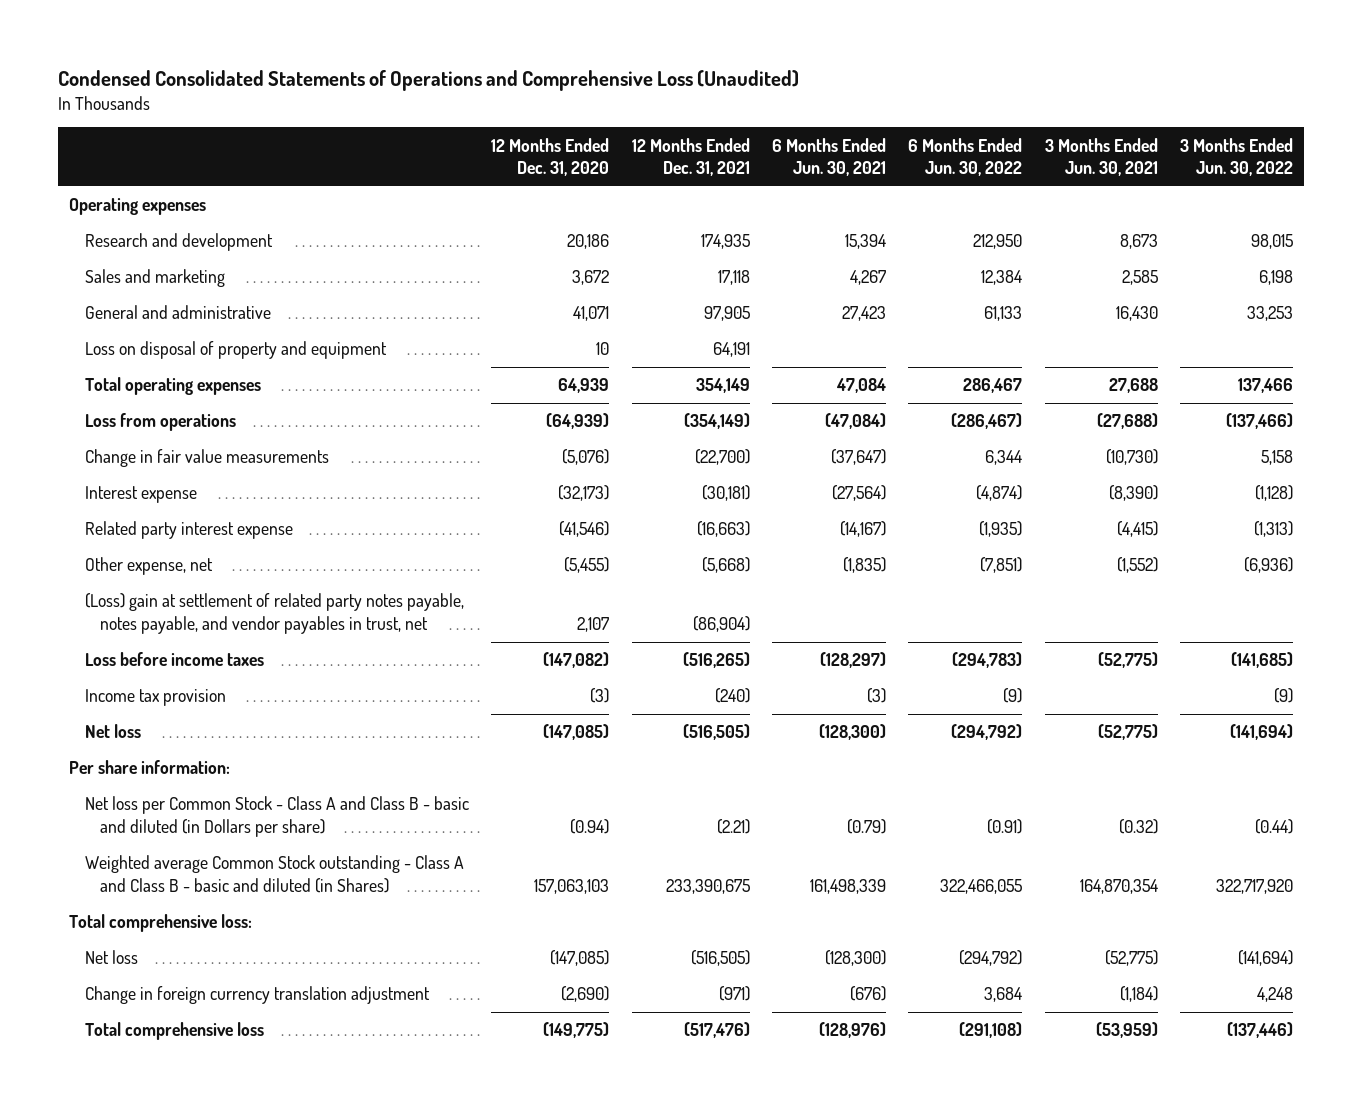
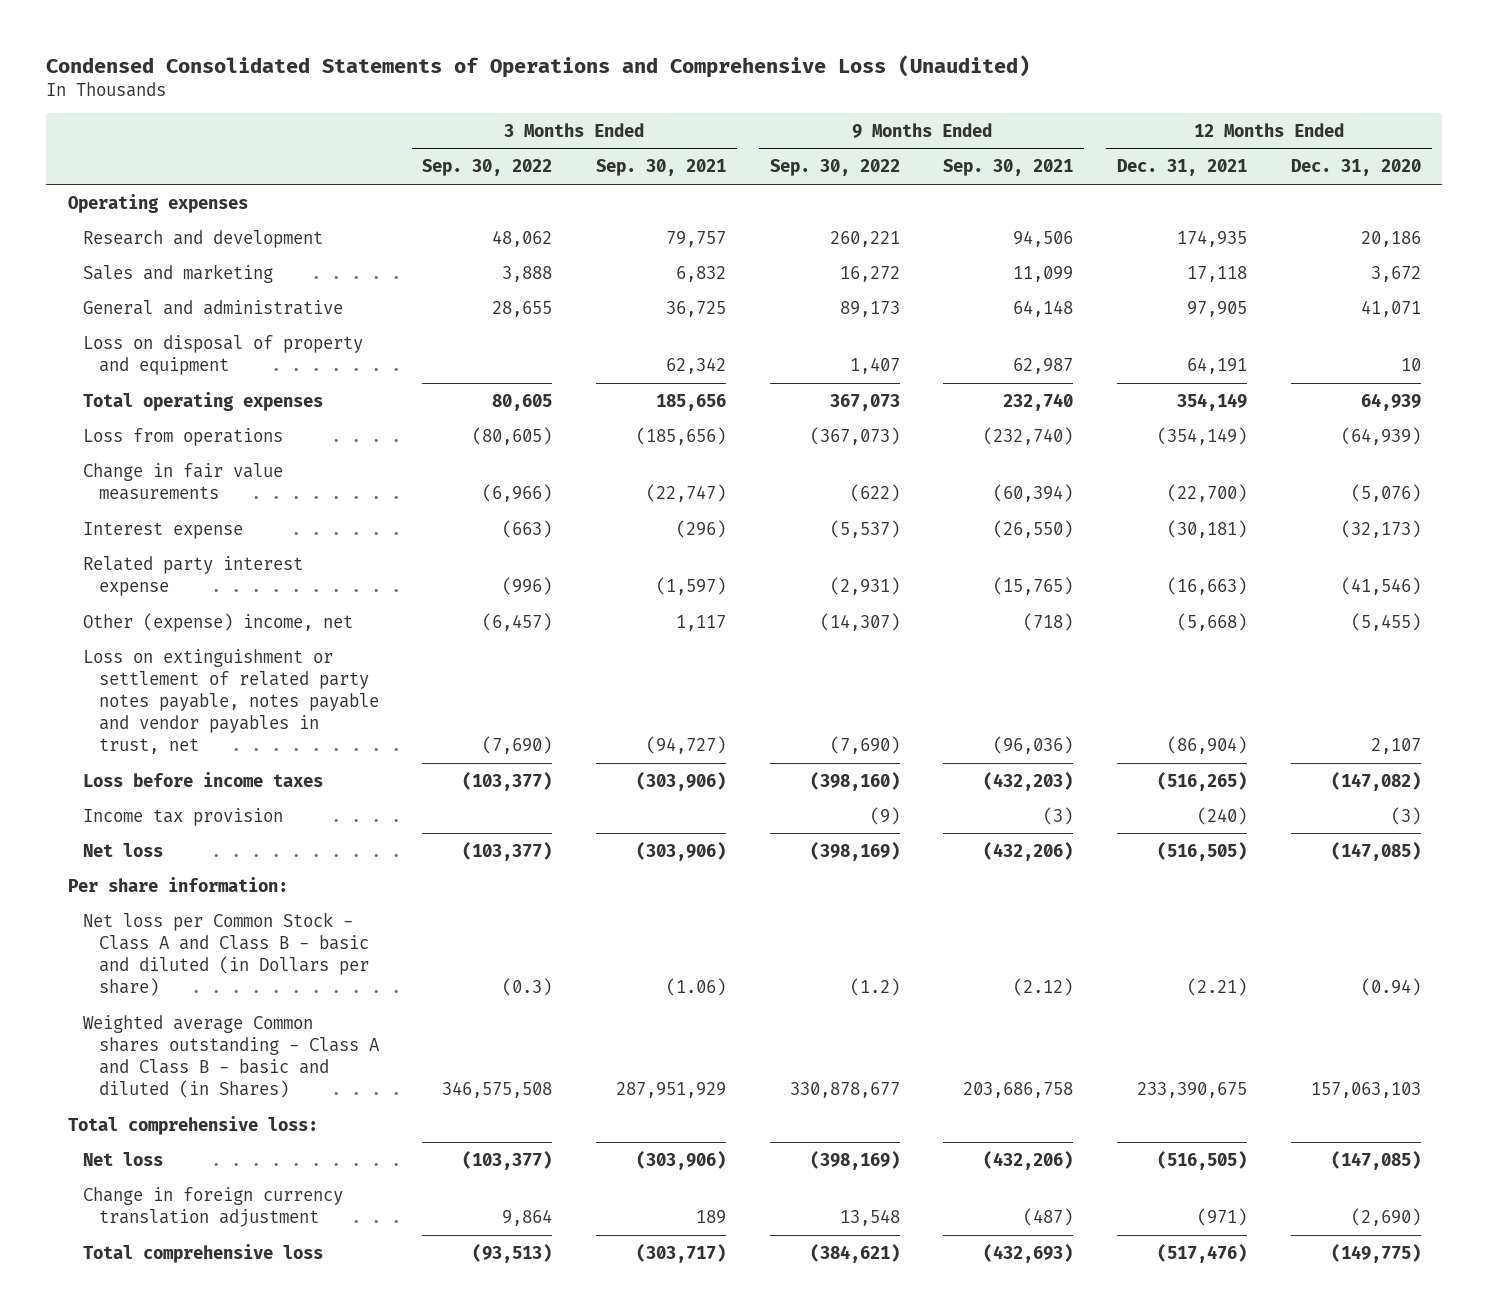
- | 12 Months Ended Dec. 31, 2020 | 12 Months Ended Dec. 31, 2021 | 6 Months Ended Jun. 30, 2021 | 6 Months Ended Jun. 30, 2022 | 3 Months Ended Jun. 30, 2021 | 3 Months Ended Jun. 30, 2022
+ | 3 Months Ended Sep. 30, 2022 | 3 Months Ended Sep. 30, 2021 | 9 Months Ended Sep. 30, 2022 | 9 Months Ended Sep. 30, 2021 | 12 Months Ended Dec. 31, 2021 | 12 Months Ended Dec. 31, 2020
- Other expense, net | (5,455) | (5,668) | (1,835) | (7,851) | (1,552) | (6,936)
- (Loss) gain at settlement of related party notes payable, notes payable, and vendor payables in trust, net | 2,107 | (86,904) | | | |
+ Other (expense) income, net | (6,457) | 1,117 | (14,307) | (718) | (5,668) | (5,455)
+ Loss on extinguishment or settlement of related party notes payable, notes payable and vendor payables in trust, net | (7,690) | (94,727) | (7,690) | (96,036) | (86,904) | 2,107
- Weighted average Common Stock outstanding - Class A and Class B - basic and diluted (in Shares) | 157,063,103 | 233,390,675 | 161,498,339 | 322,466,055 | 164,870,354 | 322,717,920
+ Weighted average Common shares outstanding - Class A and Class B - basic and diluted (in Shares) | 346,575,508 | 287,951,929 | 330,878,677 | 203,686,758 | 233,390,675 | 157,063,103

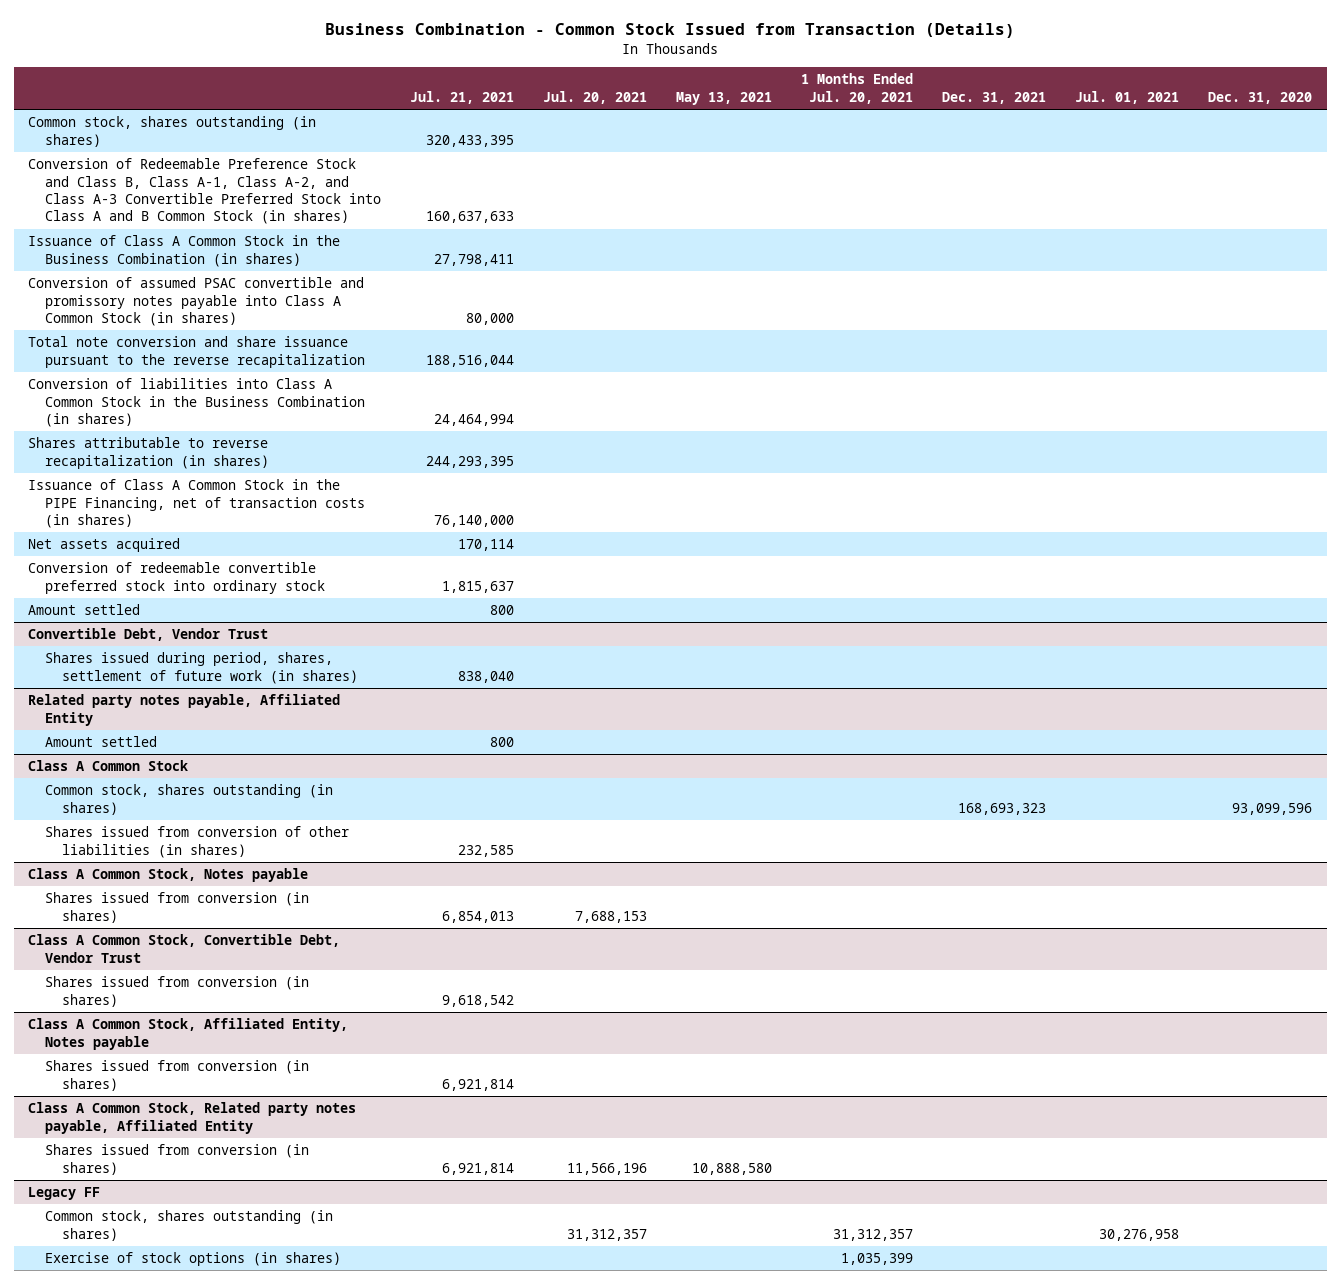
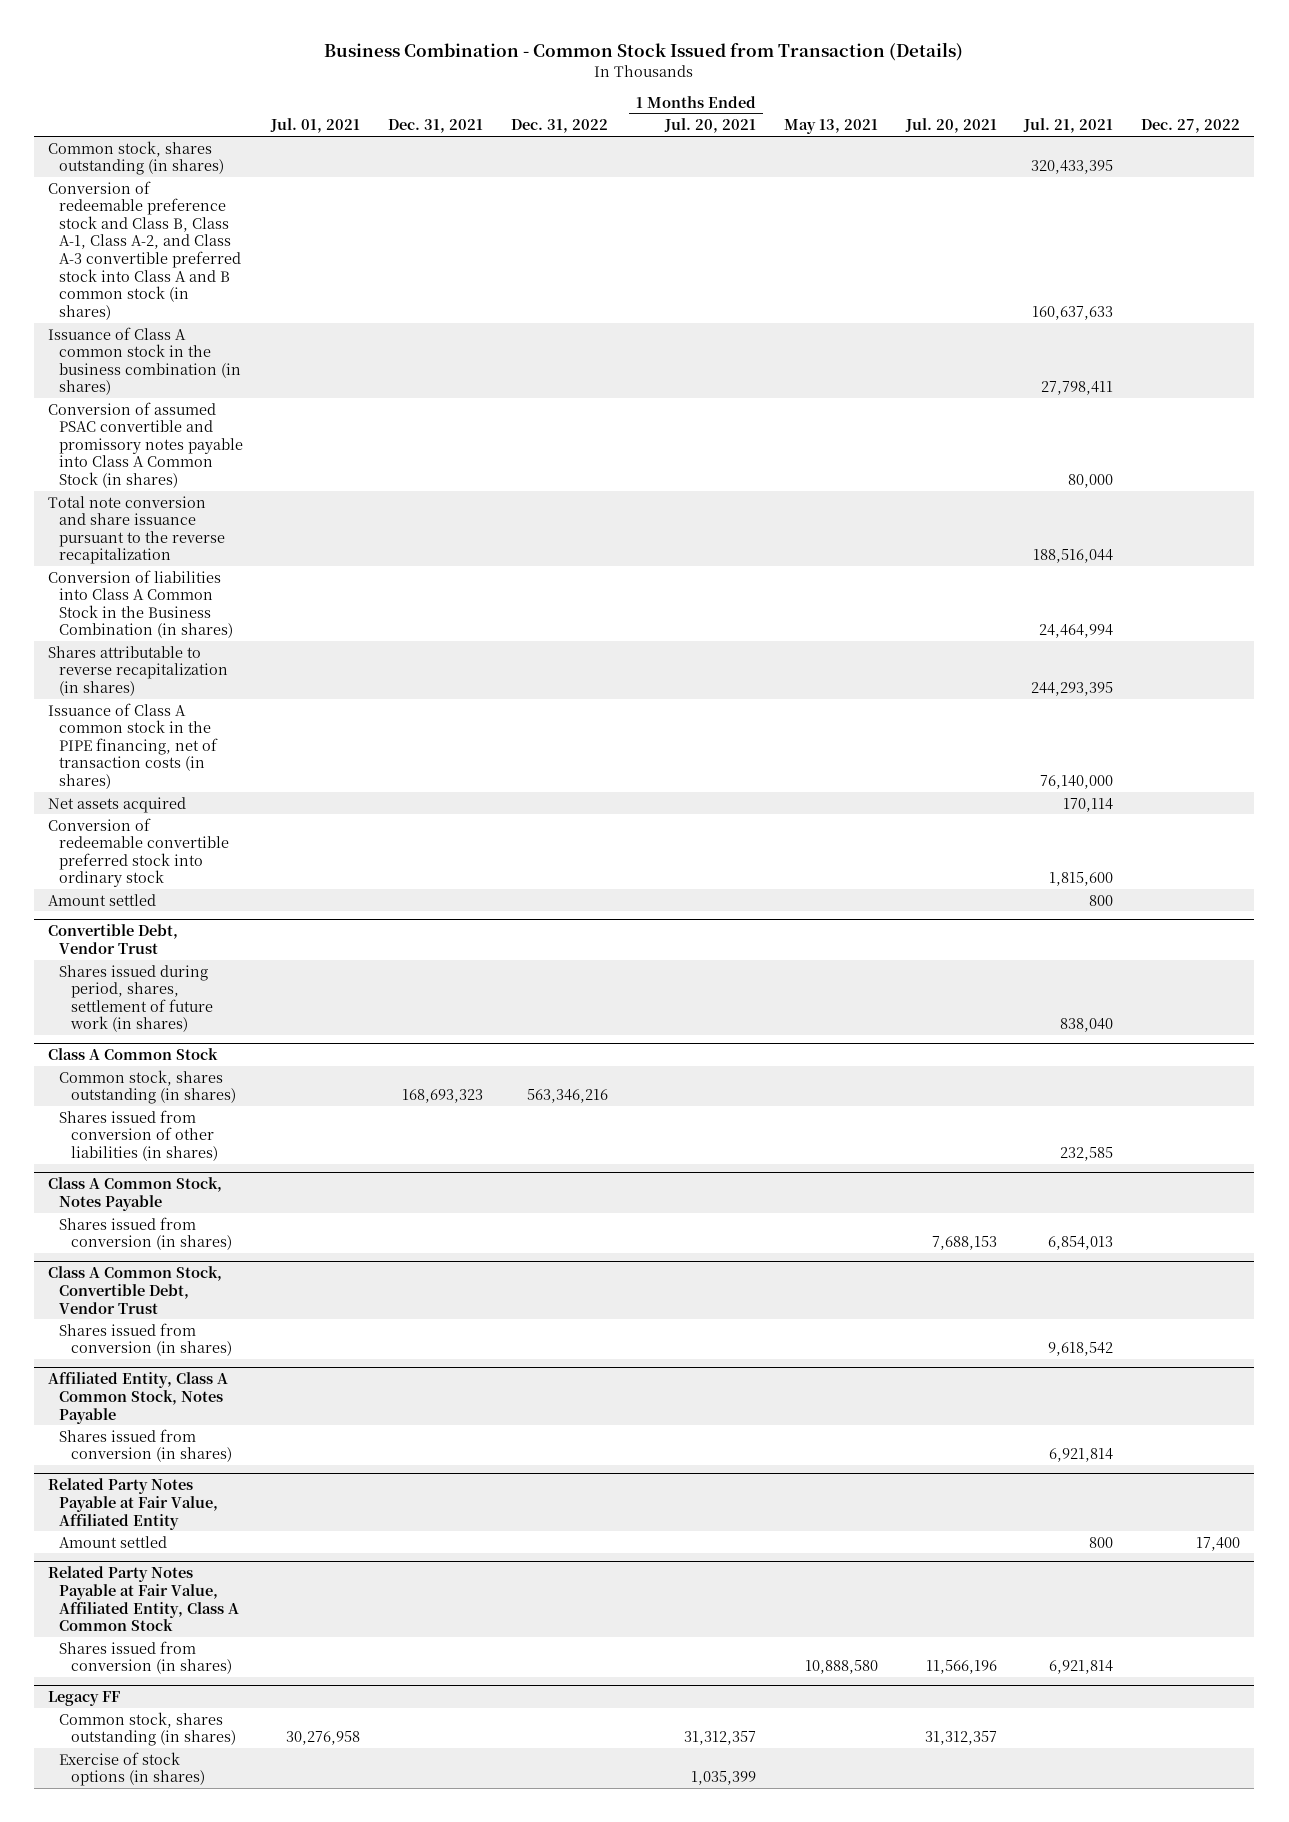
- | Jul. 21, 2021 | Jul. 20, 2021 | May 13, 2021 | 1 Months Ended Jul. 20, 2021 | Dec. 31, 2021 | Jul. 01, 2021 | Dec. 31, 2020
+ | Jul. 01, 2021 | Dec. 31, 2021 | Dec. 31, 2022 | 1 Months Ended Jul. 20, 2021 | May 13, 2021 | Jul. 20, 2021 | Jul. 21, 2021 | Dec. 27, 2022
- Conversion of Redeemable Preference Stock and Class B, Class A-1, Class A-2, and Class A-3 Convertible Preferred Stock into Class A and B Common Stock (in shares) | 160,637,633 | | | | | |
- Issuance of Class A Common Stock in the Business Combination (in shares) | 27,798,411 | | | | | |
+ Conversion of redeemable preference stock and Class B, Class A-1, Class A-2, and Class A-3 convertible preferred stock into Class A and B common stock (in shares) | | | | | | | 160,637,633 |
+ Issuance of Class A common stock in the business combination (in shares) | | | | | | | 27,798,411 |
- Issuance of Class A Common Stock in the PIPE Financing, net of transaction costs (in shares) | 76,140,000 | | | | | |
+ Issuance of Class A common stock in the PIPE financing, net of transaction costs (in shares) | | | | | | | 76,140,000 |
- Conversion of redeemable convertible preferred stock into ordinary stock | 1,815,637 | | | | | |
+ Conversion of redeemable convertible preferred stock into ordinary stock | | | | | | | 1,815,600 |
- Related party notes payable, Affiliated Entity
- Amount settled | 800 | | | | | |
- Class A Common Stock, Notes payable
+ Class A Common Stock, Notes Payable
- Class A Common Stock, Affiliated Entity, Notes payable
+ Affiliated Entity, Class A Common Stock, Notes Payable
- Class A Common Stock, Related party notes payable, Affiliated Entity
+ Related Party Notes Payable at Fair Value, Affiliated Entity
+ Amount settled | | | | | | | 800 | 17,400
+ Related Party Notes Payable at Fair Value, Affiliated Entity, Class A Common Stock

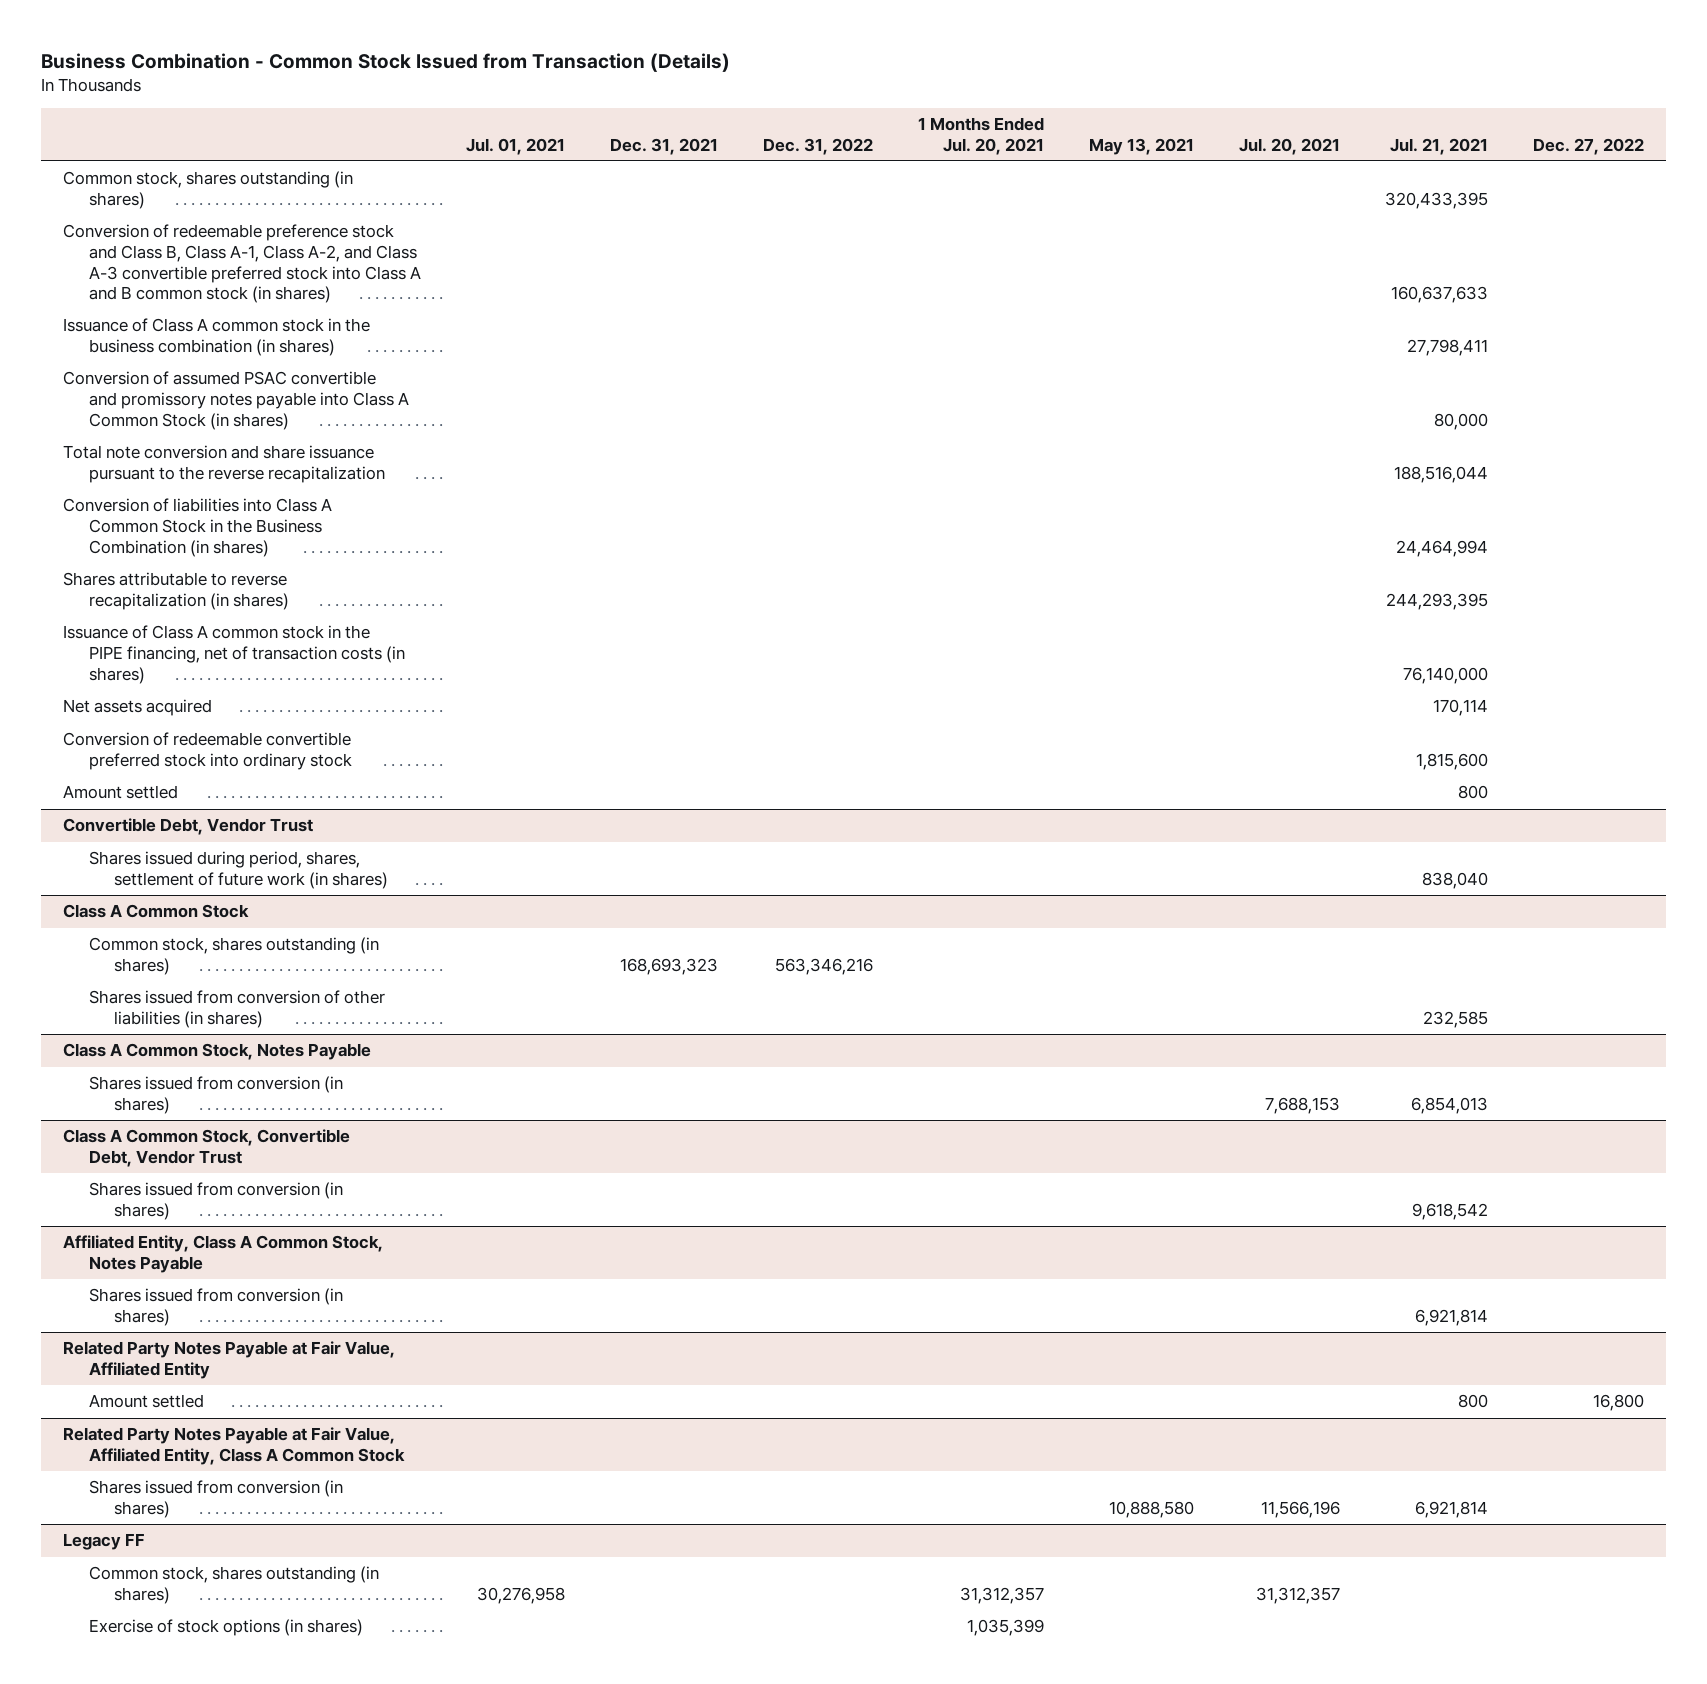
@ Related Party Notes Payable at Fair Value, Affiliated Entity
- Amount settled | | | | | | | 800 | 17,400
+ Amount settled | | | | | | | 800 | 16,800

